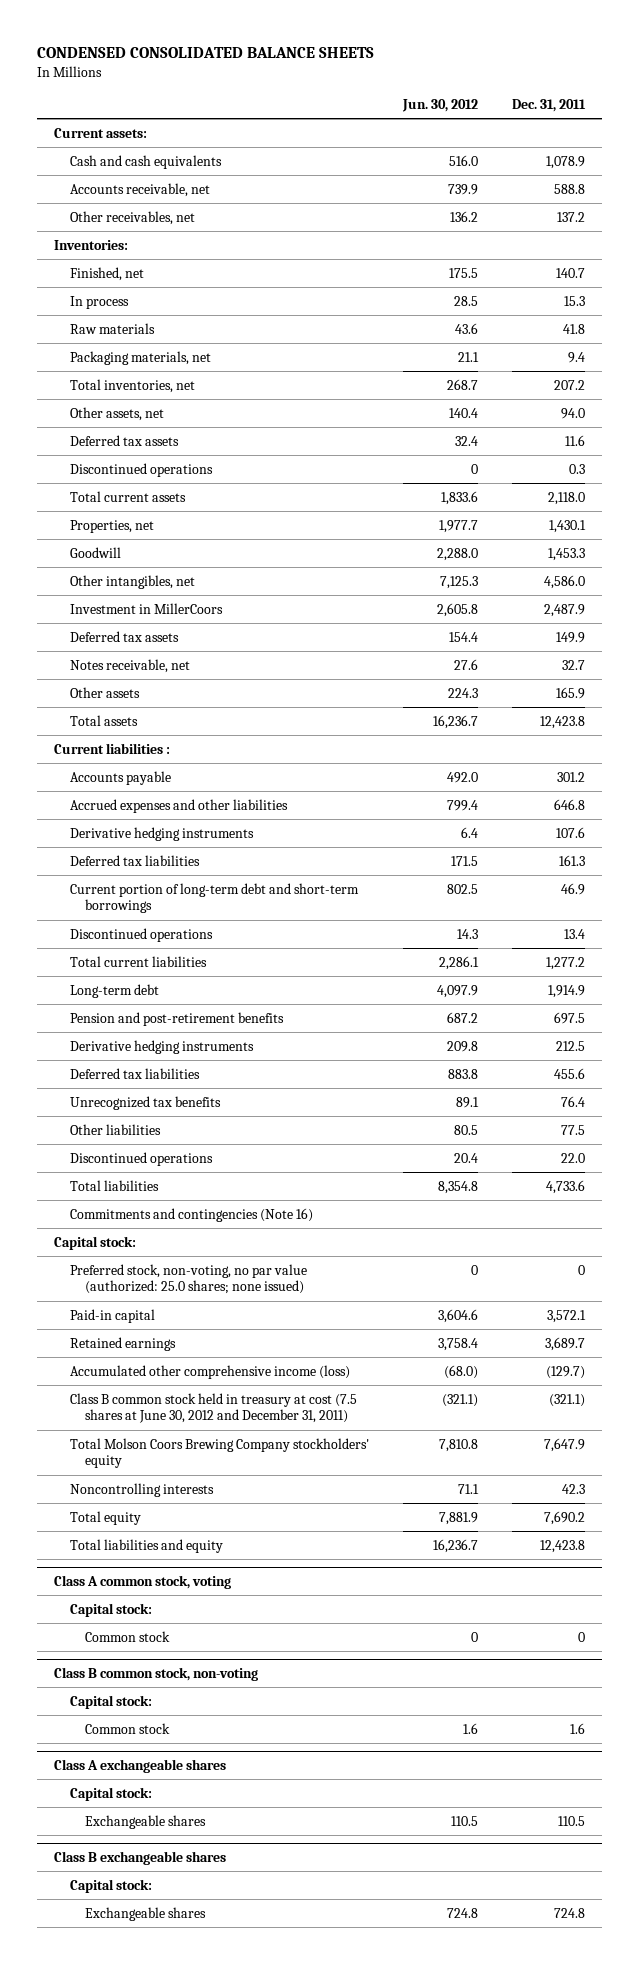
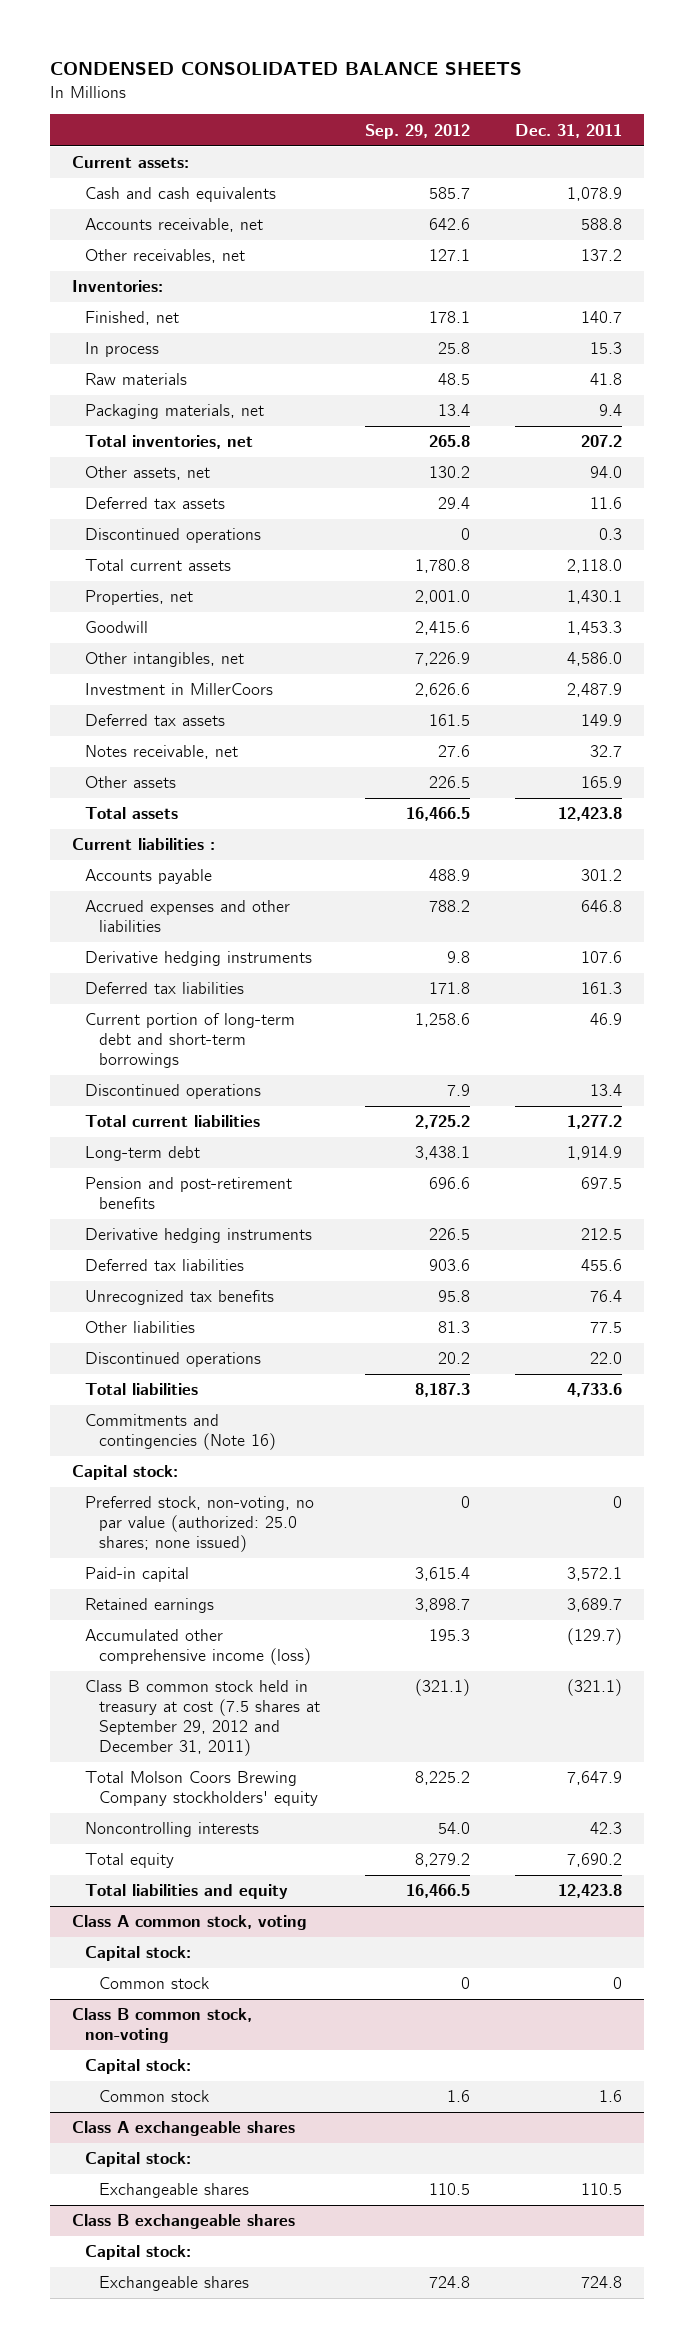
- | Jun. 30, 2012 | Dec. 31, 2011
+ | Sep. 29, 2012 | Dec. 31, 2011
- Class B common stock held in treasury at cost (7.5 shares at June 30, 2012 and December 31, 2011) | (321.1) | (321.1)
+ Class B common stock held in treasury at cost (7.5 shares at September 29, 2012 and December 31, 2011) | (321.1) | (321.1)

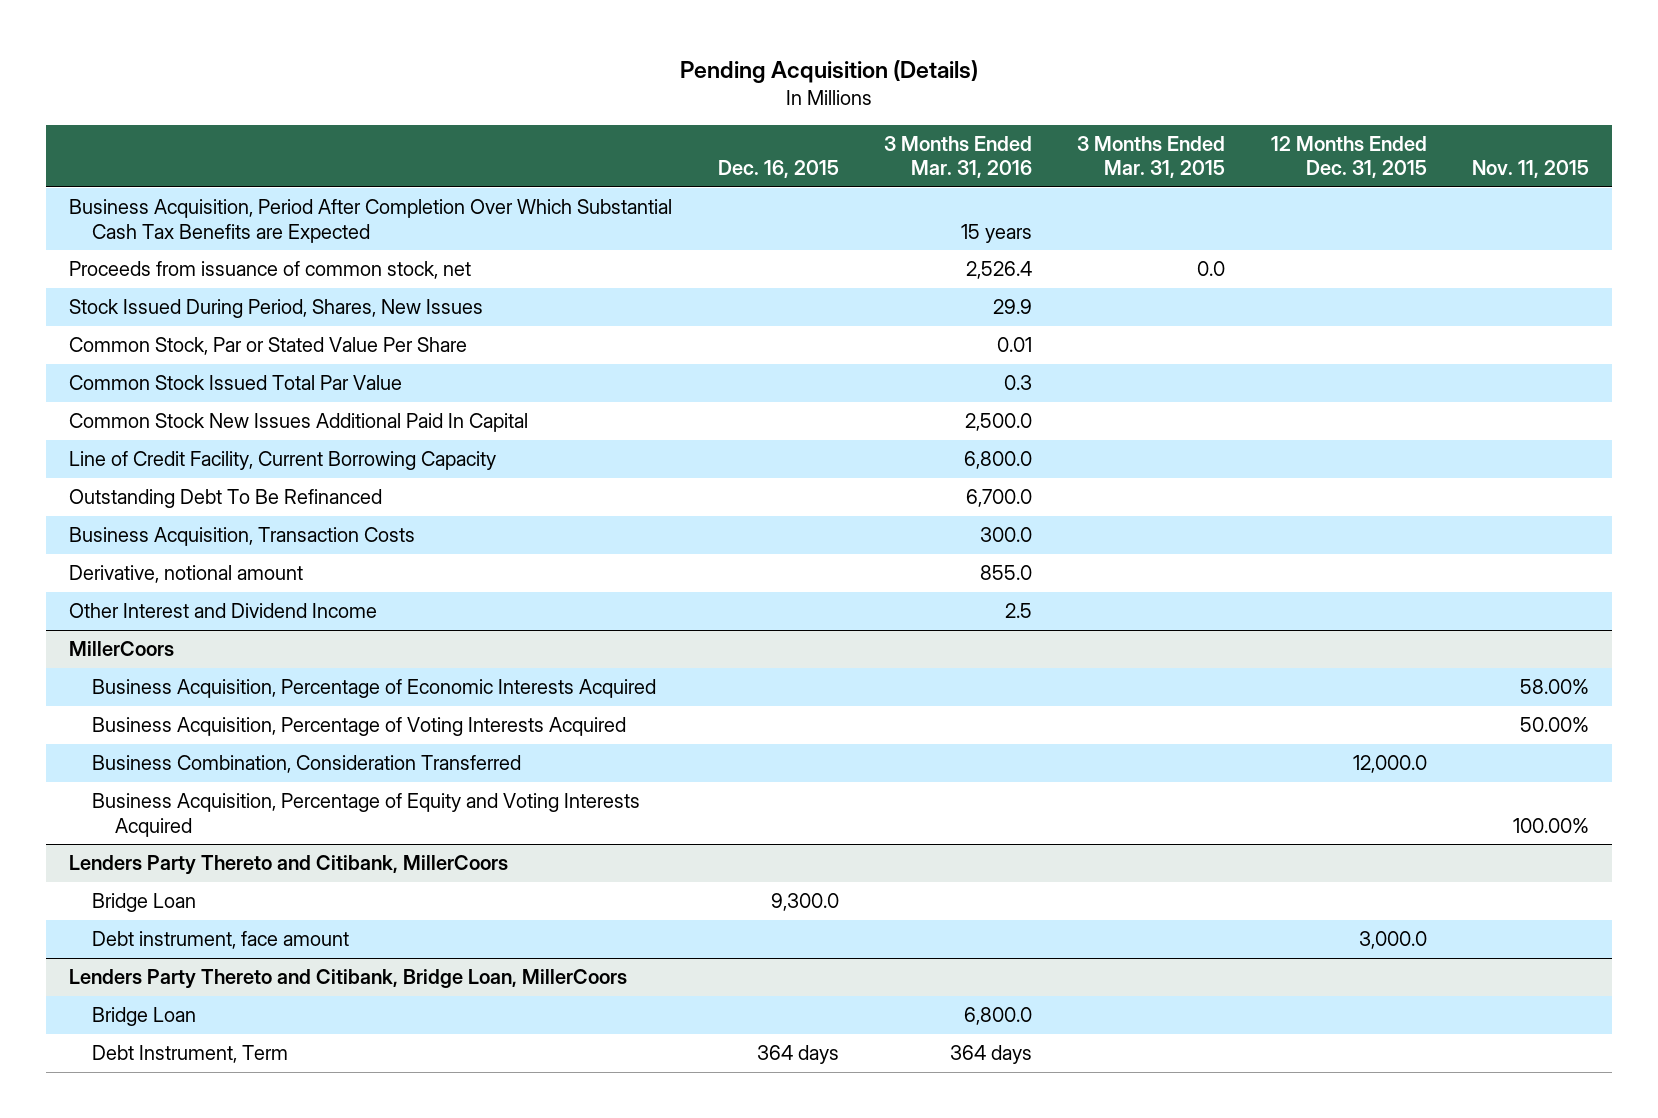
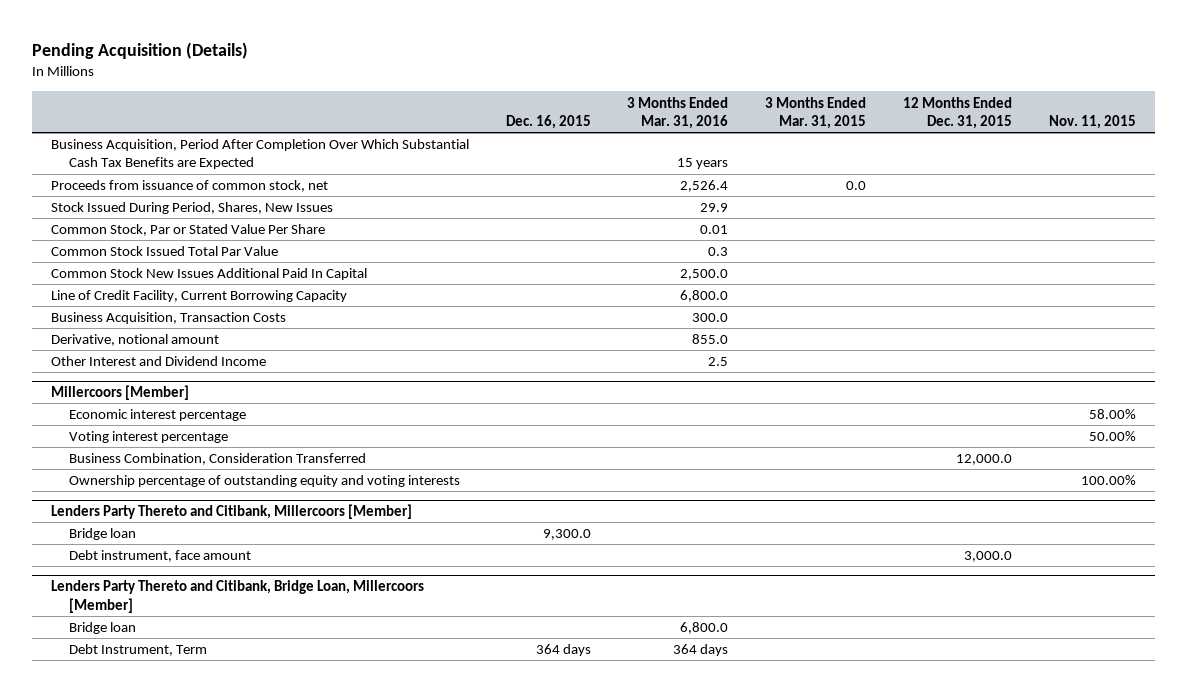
- Outstanding Debt To Be Refinanced | | 6,700.0 | | |
- MillerCoors
- Business Acquisition, Percentage of Economic Interests Acquired | | | | | 58.00%
- Business Acquisition, Percentage of Voting Interests Acquired | | | | | 50.00%
+ Millercoors [Member]
+ Economic interest percentage | | | | | 58.00%
+ Voting interest percentage | | | | | 50.00%
- Business Acquisition, Percentage of Equity and Voting Interests Acquired | | | | | 100.00%
- Lenders Party Thereto and Citibank, MillerCoors
- Bridge Loan | 9,300.0 | | | |
+ Ownership percentage of outstanding equity and voting interests | | | | | 100.00%
+ Lenders Party Thereto and Citibank, Millercoors [Member]
+ Bridge loan | 9,300.0 | | | |
- Lenders Party Thereto and Citibank, Bridge Loan, MillerCoors
- Bridge Loan | | 6,800.0 | | |
+ Lenders Party Thereto and Citibank, Bridge Loan, Millercoors [Member]
+ Bridge loan | | 6,800.0 | | |

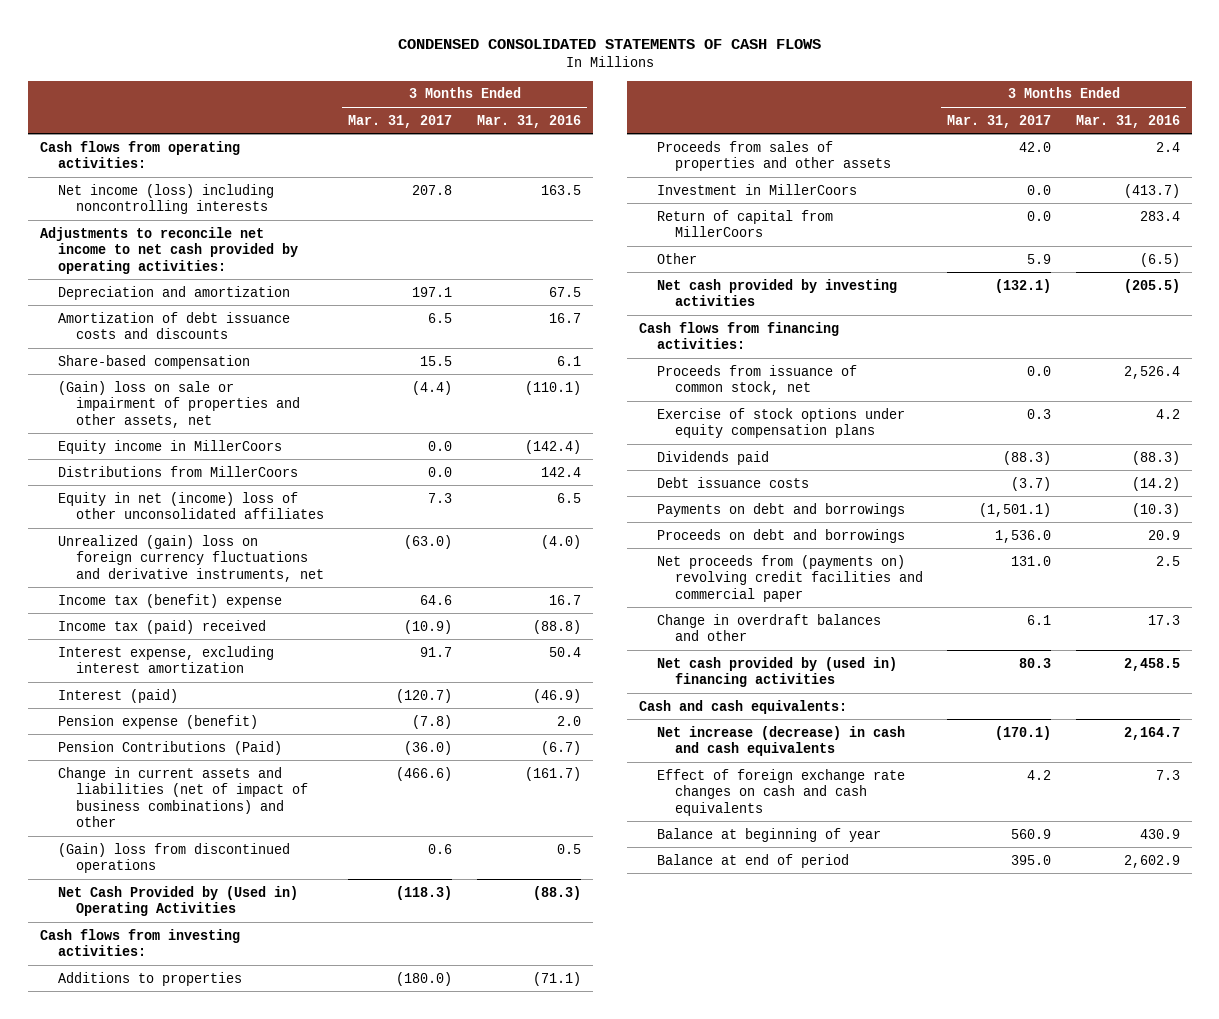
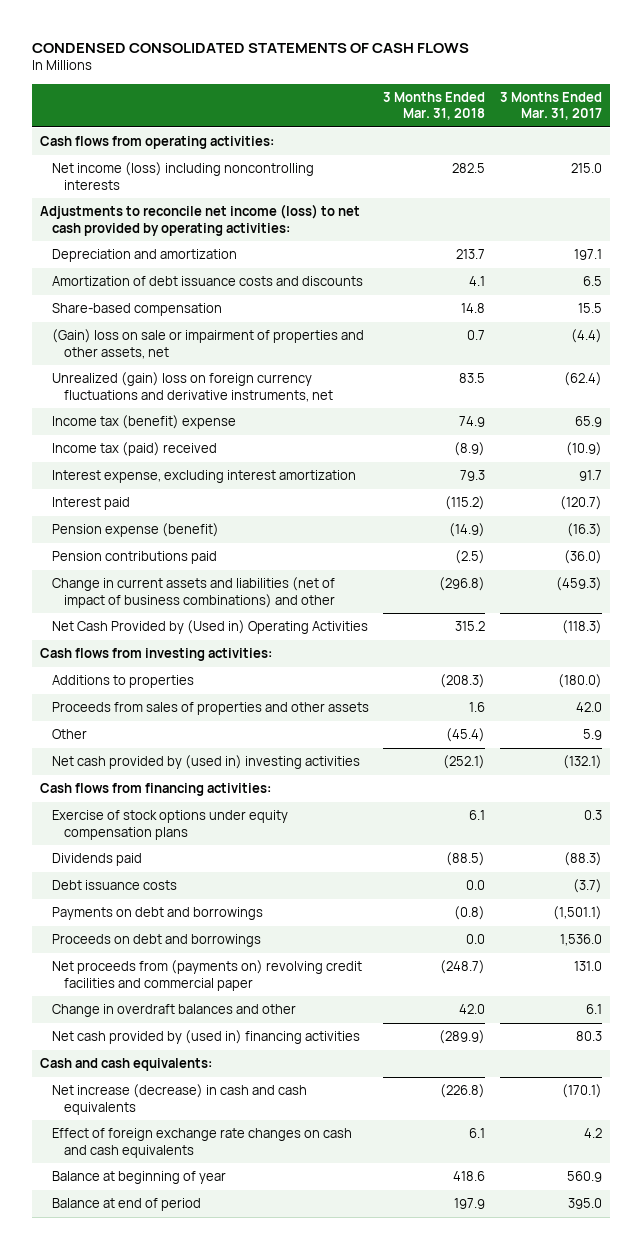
- | 3 Months Ended Mar. 31, 2017 | 3 Months Ended Mar. 31, 2016
+ | 3 Months Ended Mar. 31, 2018 | 3 Months Ended Mar. 31, 2017
- Net income (loss) including noncontrolling interests | 207.8 | 163.5
- Adjustments to reconcile net income to net cash provided by operating activities:
+ Net income (loss) including noncontrolling interests | 282.5 | 215.0
+ Adjustments to reconcile net income (loss) to net cash provided by operating activities:
- Equity income in MillerCoors | 0.0 | (142.4)
- Distributions from MillerCoors | 0.0 | 142.4
- Equity in net (income) loss of other unconsolidated affiliates | 7.3 | 6.5
- Unrealized (gain) loss on foreign currency fluctuations and derivative instruments, net | (63.0) | (4.0)
- Income tax (benefit) expense | 64.6 | 16.7
+ Unrealized (gain) loss on foreign currency fluctuations and derivative instruments, net | 83.5 | (62.4)
+ Income tax (benefit) expense | 74.9 | 65.9
- Interest (paid) | (120.7) | (46.9)
- Pension expense (benefit) | (7.8) | 2.0
- Pension Contributions (Paid) | (36.0) | (6.7)
- Change in current assets and liabilities (net of impact of business combinations) and other | (466.6) | (161.7)
- (Gain) loss from discontinued operations | 0.6 | 0.5
+ Interest paid | (115.2) | (120.7)
+ Pension expense (benefit) | (14.9) | (16.3)
+ Pension contributions paid | (2.5) | (36.0)
+ Change in current assets and liabilities (net of impact of business combinations) and other | (296.8) | (459.3)
- Investment in MillerCoors | 0.0 | (413.7)
- Return of capital from MillerCoors | 0.0 | 283.4
- Net cash provided by investing activities | (132.1) | (205.5)
+ Net cash provided by (used in) investing activities | (252.1) | (132.1)
- Proceeds from issuance of common stock, net | 0.0 | 2,526.4

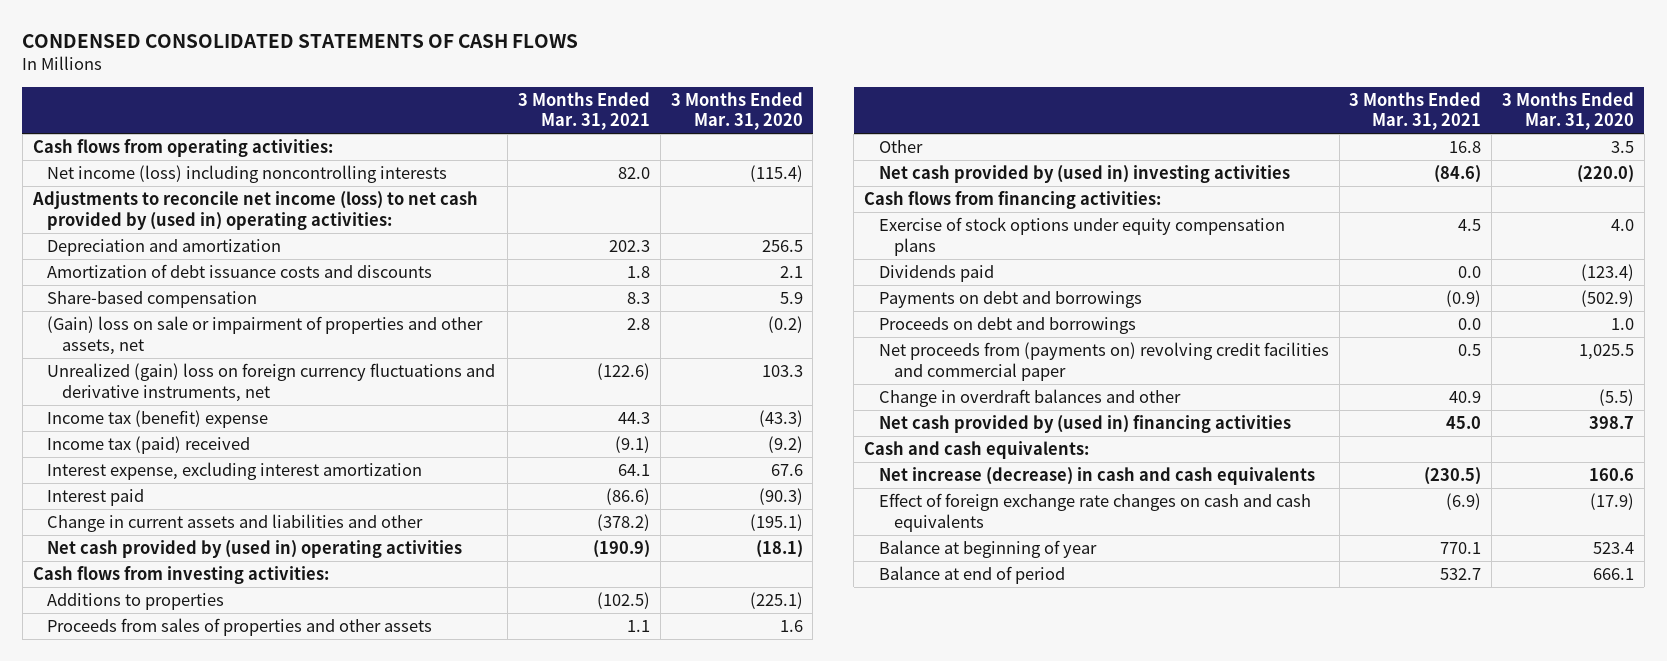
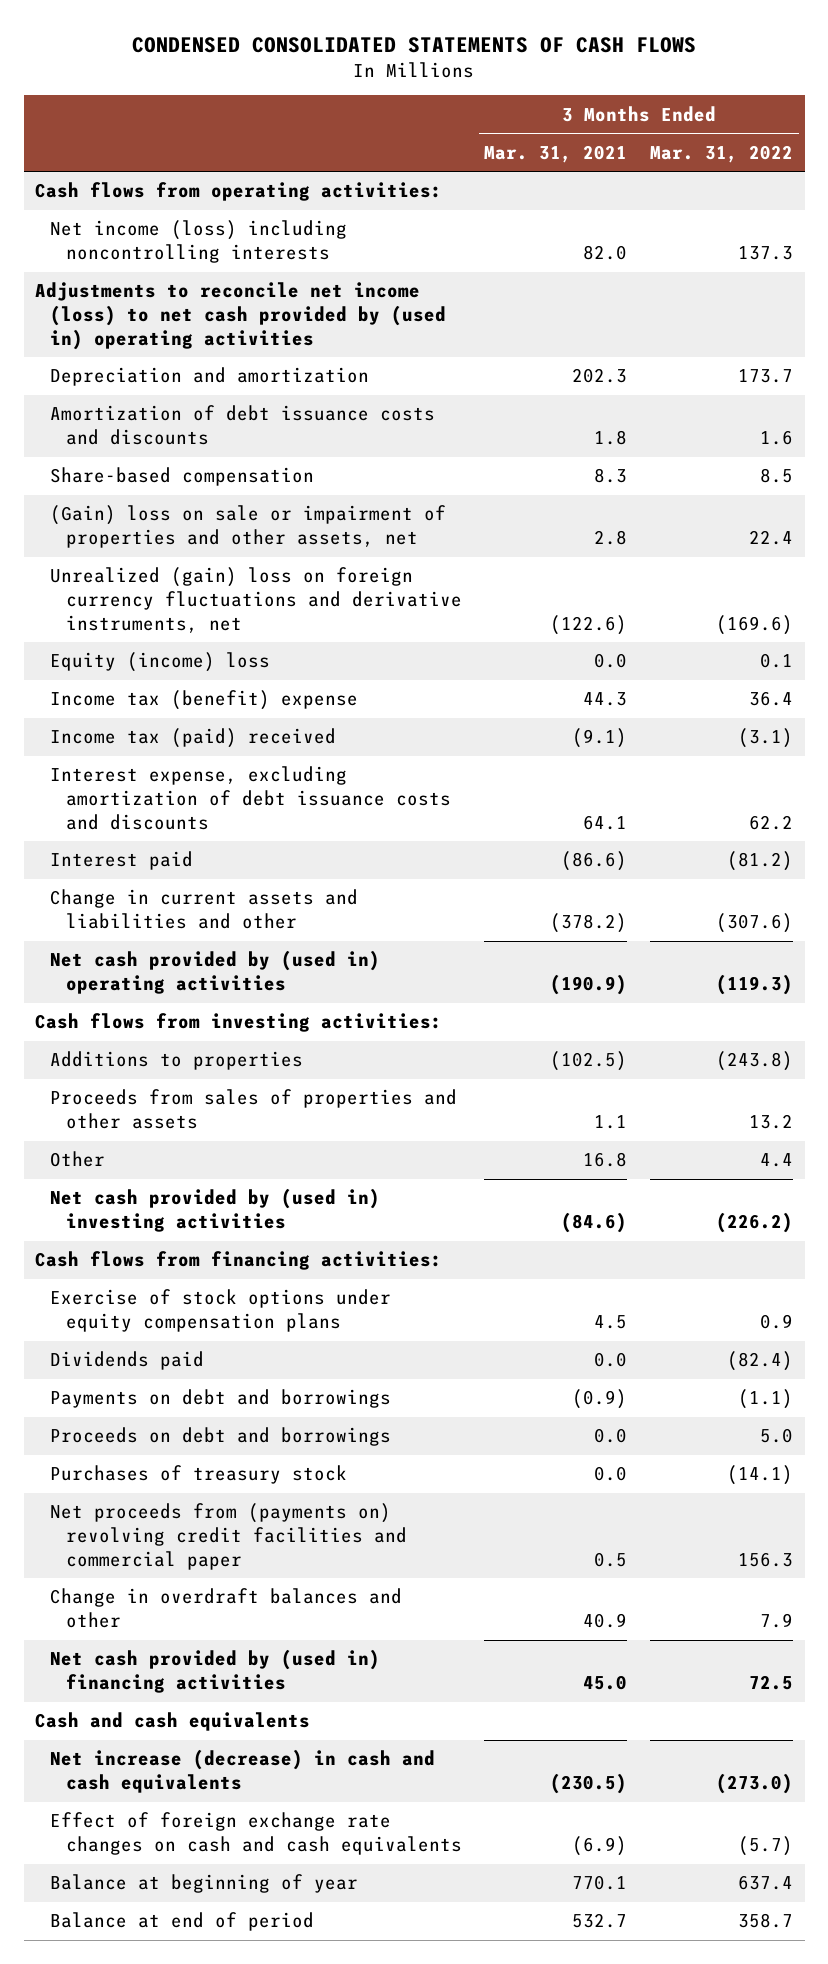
- | 3 Months Ended Mar. 31, 2021 | 3 Months Ended Mar. 31, 2020
+ | 3 Months Ended Mar. 31, 2021 | 3 Months Ended Mar. 31, 2022
- Adjustments to reconcile net income (loss) to net cash provided by (used in) operating activities:
+ Adjustments to reconcile net income (loss) to net cash provided by (used in) operating activities
+ Equity (income) loss | 0.0 | 0.1
- Interest expense, excluding interest amortization | 64.1 | 67.6
+ Interest expense, excluding amortization of debt issuance costs and discounts | 64.1 | 62.2
+ Purchases of treasury stock | 0.0 | (14.1)
- Cash and cash equivalents:
+ Cash and cash equivalents

